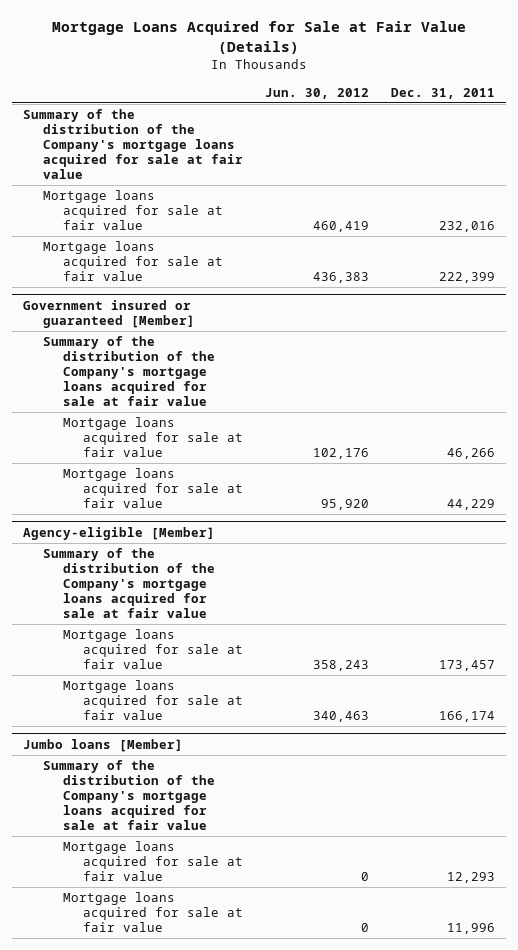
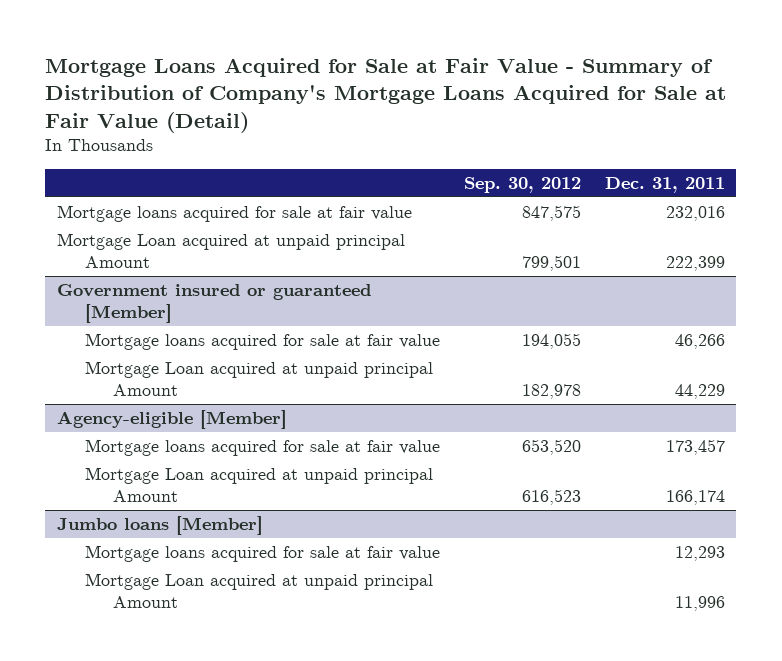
- Mortgage Loans Acquired for Sale at Fair Value (Details)
+ Mortgage Loans Acquired for Sale at Fair Value - Summary of Distribution of Company's Mortgage Loans Acquired for Sale at Fair Value (Detail)
- | Jun. 30, 2012 | Dec. 31, 2011
+ | Sep. 30, 2012 | Dec. 31, 2011
- Summary of the distribution of the Company's mortgage loans acquired for sale at fair value
- Mortgage loans acquired for sale at fair value | 436,383 | 222,399
+ Mortgage Loan acquired at unpaid principal Amount | 799,501 | 222,399
@ Government insured or guaranteed [Member]
- Summary of the distribution of the Company's mortgage loans acquired for sale at fair value
- Mortgage loans acquired for sale at fair value | 95,920 | 44,229
+ Mortgage Loan acquired at unpaid principal Amount | 182,978 | 44,229
@ Agency-eligible [Member]
- Summary of the distribution of the Company's mortgage loans acquired for sale at fair value
- Mortgage loans acquired for sale at fair value | 340,463 | 166,174
+ Mortgage Loan acquired at unpaid principal Amount | 616,523 | 166,174
@ Jumbo loans [Member]
- Summary of the distribution of the Company's mortgage loans acquired for sale at fair value
- Mortgage loans acquired for sale at fair value | 0 | 11,996
+ Mortgage Loan acquired at unpaid principal Amount | | 11,996

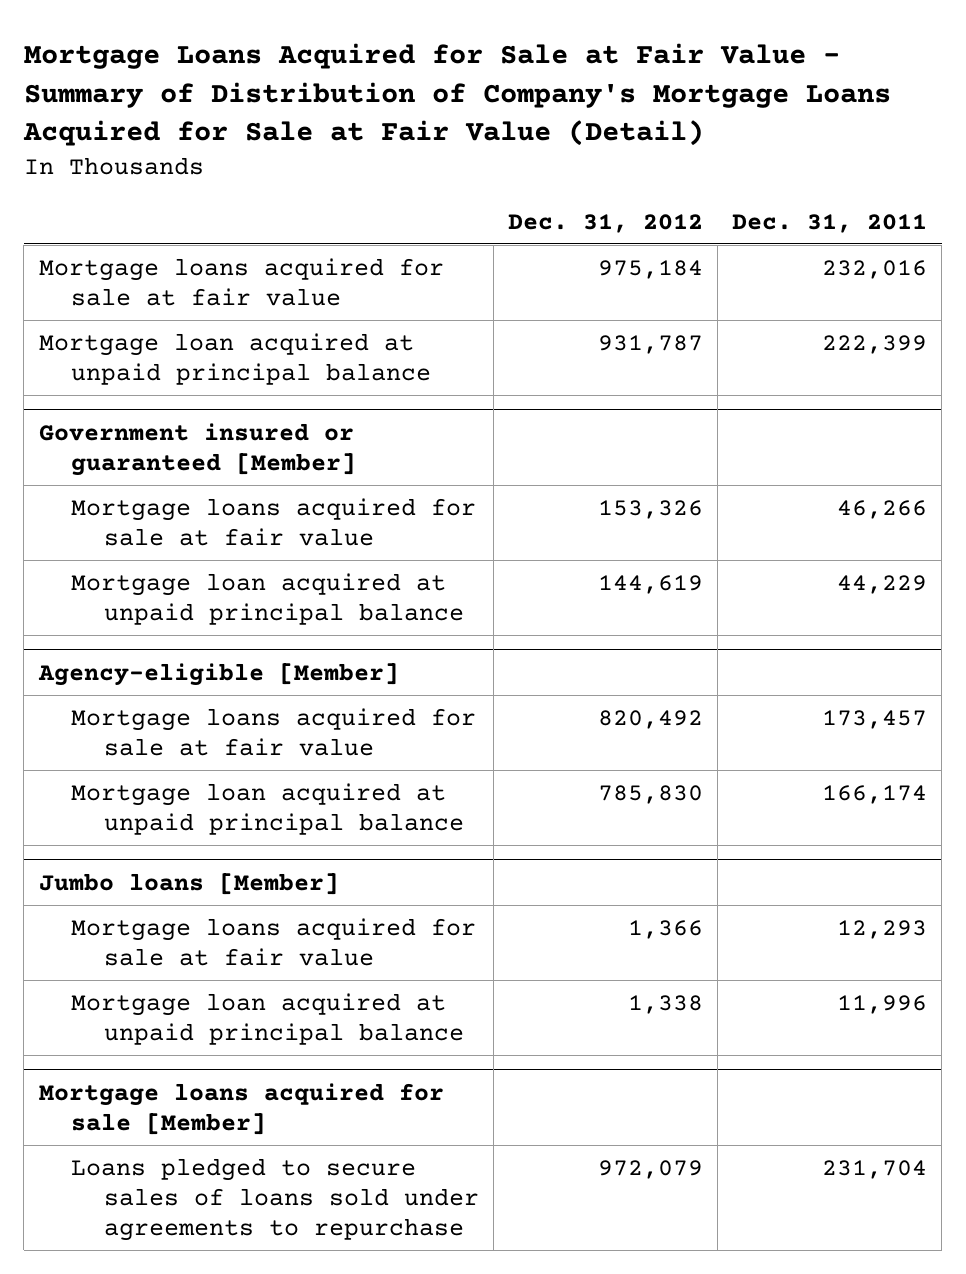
- | Sep. 30, 2012 | Dec. 31, 2011
+ | Dec. 31, 2012 | Dec. 31, 2011
- Mortgage Loan acquired at unpaid principal Amount | 799,501 | 222,399
+ Mortgage loan acquired at unpaid principal balance | 931,787 | 222,399
@ Government insured or guaranteed [Member]
- Mortgage Loan acquired at unpaid principal Amount | 182,978 | 44,229
+ Mortgage loan acquired at unpaid principal balance | 144,619 | 44,229
@ Agency-eligible [Member]
- Mortgage Loan acquired at unpaid principal Amount | 616,523 | 166,174
+ Mortgage loan acquired at unpaid principal balance | 785,830 | 166,174
@ Jumbo loans [Member]
- Mortgage Loan acquired at unpaid principal Amount | | 11,996
+ Mortgage loan acquired at unpaid principal balance | 1,338 | 11,996
+ Mortgage loans acquired for sale [Member]
+ Loans pledged to secure sales of loans sold under agreements to repurchase | 972,079 | 231,704

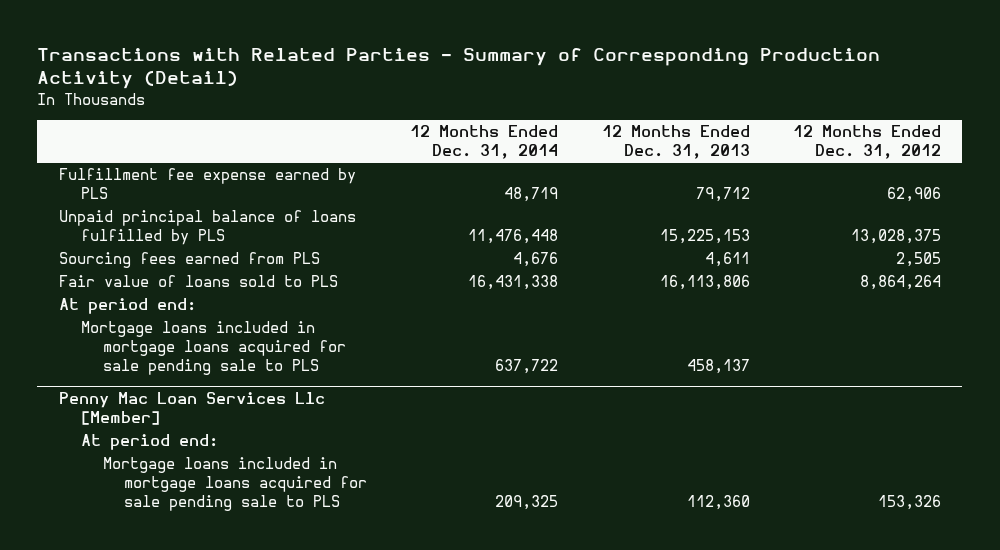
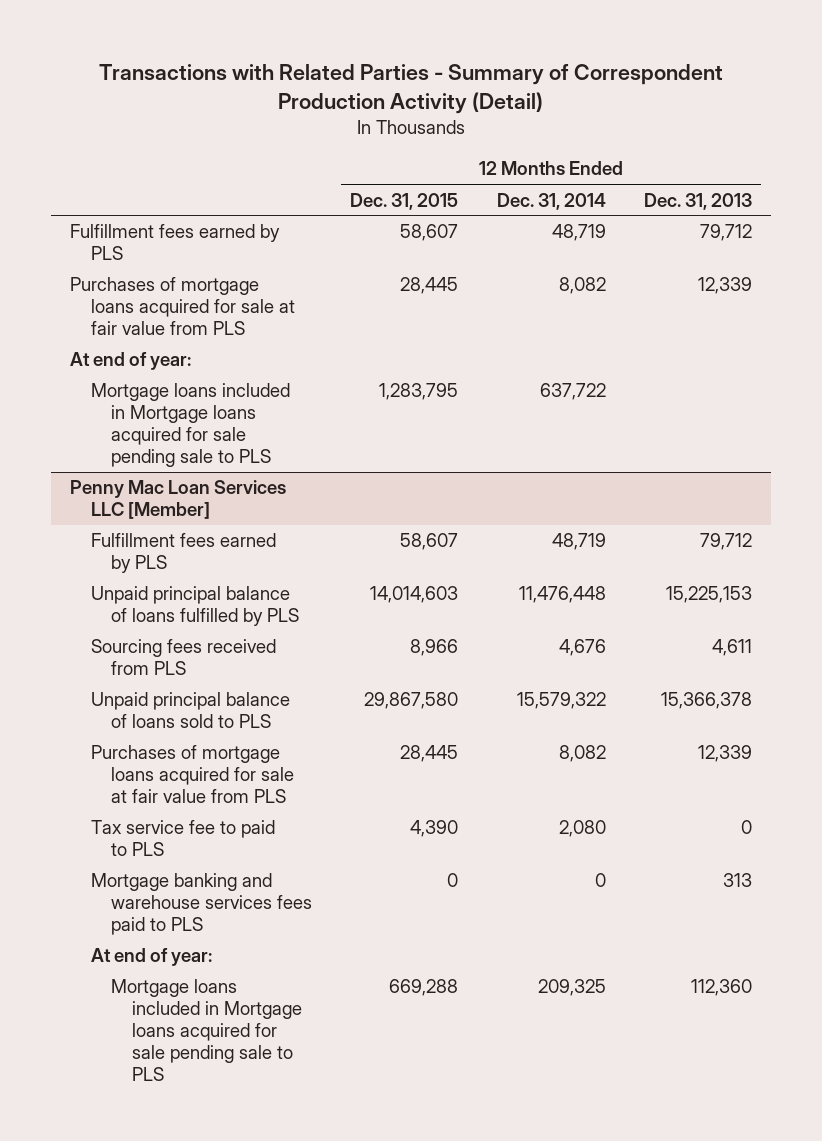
- Transactions with Related Parties - Summary of Corresponding Production Activity (Detail)
+ Transactions with Related Parties - Summary of Correspondent Production Activity (Detail)
- | 12 Months Ended Dec. 31, 2014 | 12 Months Ended Dec. 31, 2013 | 12 Months Ended Dec. 31, 2012
+ | 12 Months Ended Dec. 31, 2015 | 12 Months Ended Dec. 31, 2014 | 12 Months Ended Dec. 31, 2013
- Fulfillment fee expense earned by PLS | 48,719 | 79,712 | 62,906
+ Fulfillment fees earned by PLS | 58,607 | 48,719 | 79,712
+ Purchases of mortgage loans acquired for sale at fair value from PLS | 28,445 | 8,082 | 12,339
+ At end of year:
+ Mortgage loans included in Mortgage loans acquired for sale pending sale to PLS | 1,283,795 | 637,722 |
+ Penny Mac Loan Services LLC [Member]
+ Fulfillment fees earned by PLS | 58,607 | 48,719 | 79,712
- Sourcing fees earned from PLS | 4,676 | 4,611 | 2,505
- Fair value of loans sold to PLS | 16,431,338 | 16,113,806 | 8,864,264
- At period end:
- Mortgage loans included in mortgage loans acquired for sale pending sale to PLS | 637,722 | 458,137 |
- Penny Mac Loan Services Llc [Member]
- At period end:
- Mortgage loans included in mortgage loans acquired for sale pending sale to PLS | 209,325 | 112,360 | 153,326
+ Sourcing fees received from PLS | 8,966 | 4,676 | 4,611
+ Unpaid principal balance of loans sold to PLS | 29,867,580 | 15,579,322 | 15,366,378
+ Purchases of mortgage loans acquired for sale at fair value from PLS | 28,445 | 8,082 | 12,339
+ Tax service fee to paid to PLS | 4,390 | 2,080 | 0
+ Mortgage banking and warehouse services fees paid to PLS | 0 | 0 | 313
+ At end of year:
+ Mortgage loans included in Mortgage loans acquired for sale pending sale to PLS | 669,288 | 209,325 | 112,360

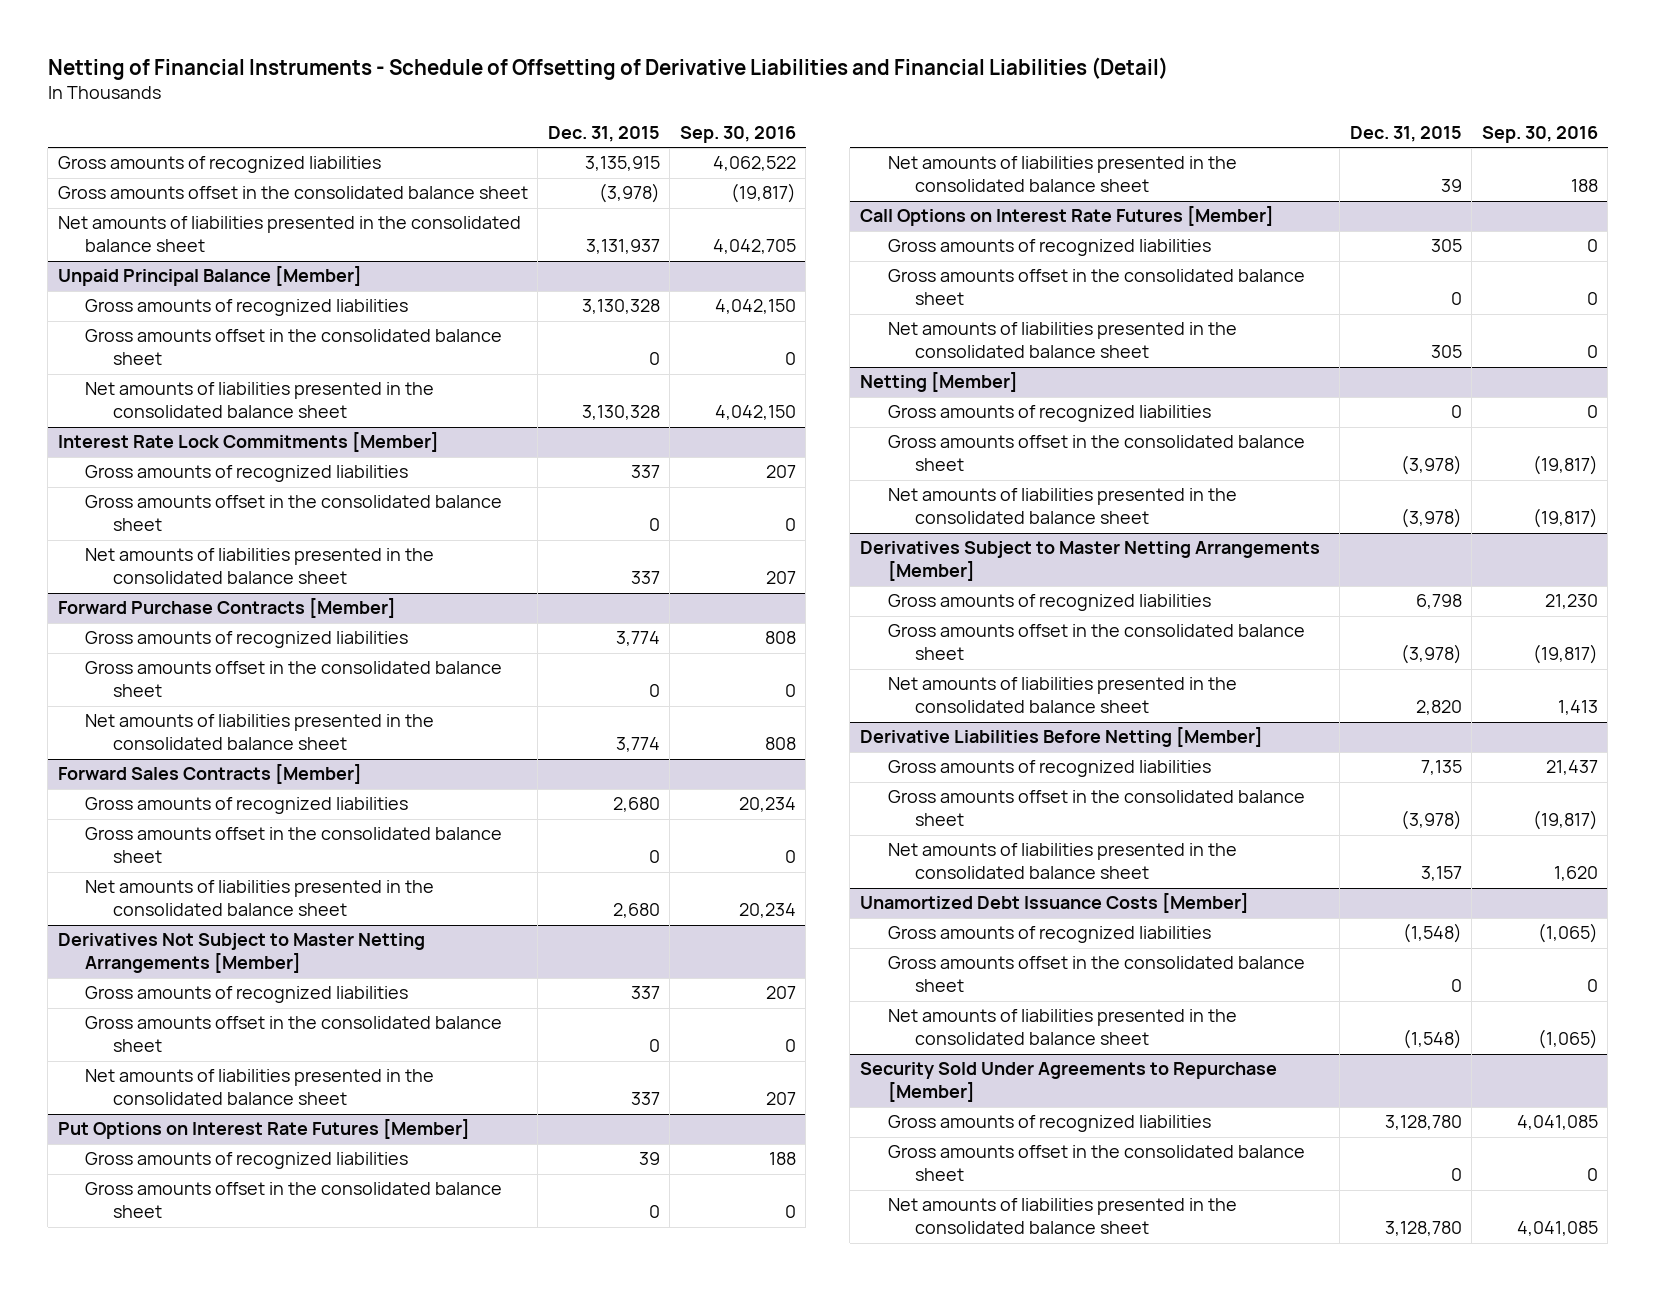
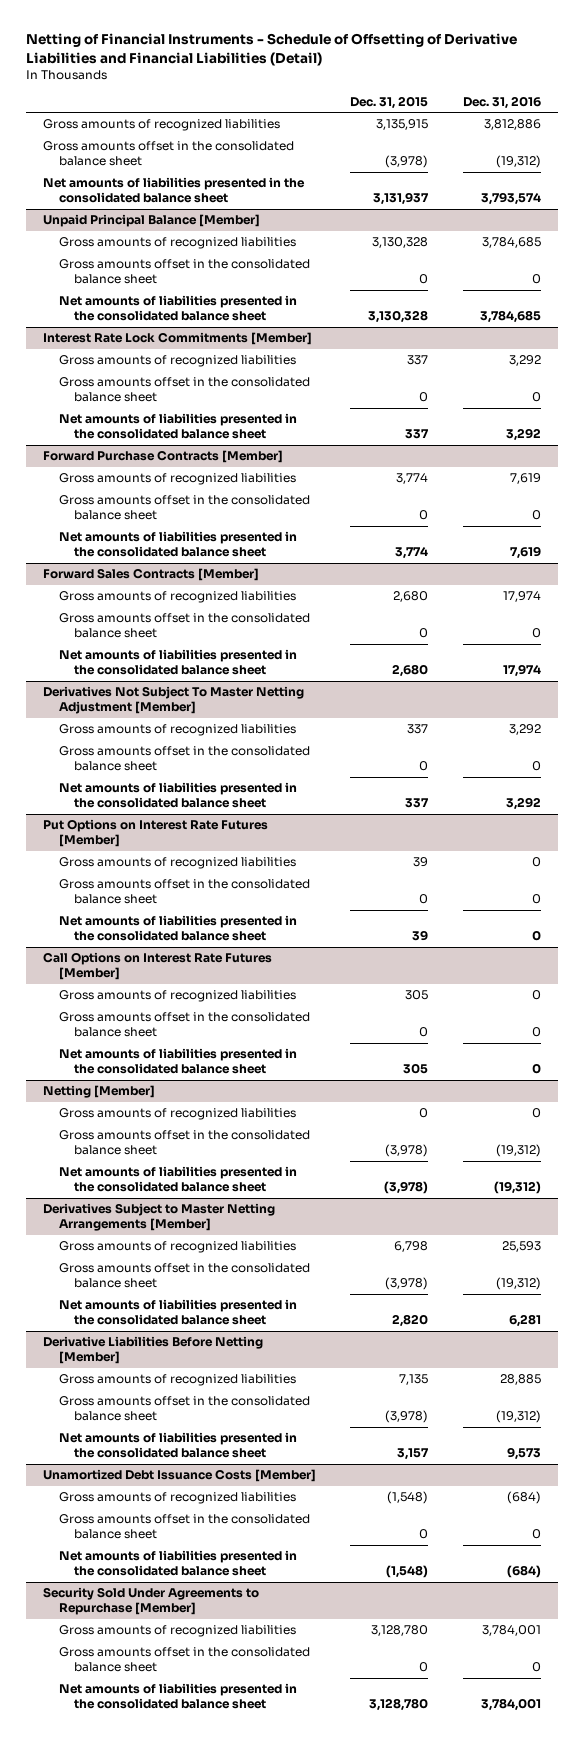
- | Dec. 31, 2015 | Sep. 30, 2016
+ | Dec. 31, 2015 | Dec. 31, 2016
- Derivatives Not Subject to Master Netting Arrangements [Member]
+ Derivatives Not Subject To Master Netting Adjustment [Member]

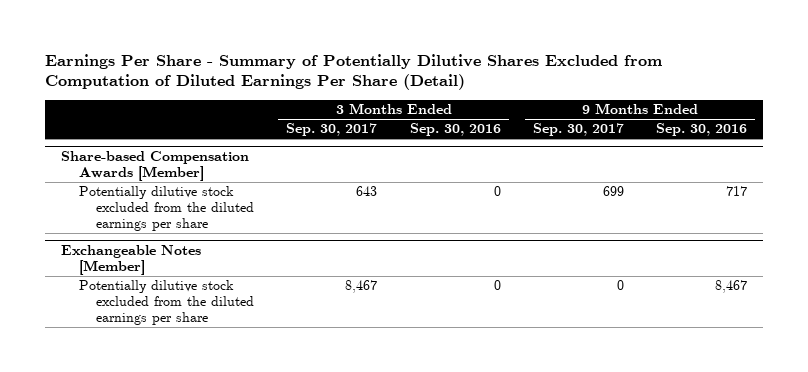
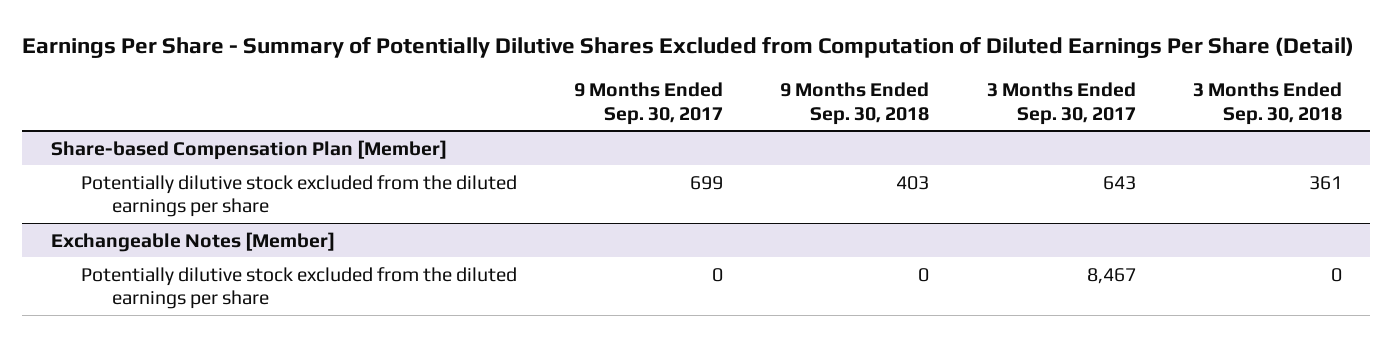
- | 3 Months Ended Sep. 30, 2017 | 3 Months Ended Sep. 30, 2016 | 9 Months Ended Sep. 30, 2017 | 9 Months Ended Sep. 30, 2016
+ | 9 Months Ended Sep. 30, 2017 | 9 Months Ended Sep. 30, 2018 | 3 Months Ended Sep. 30, 2017 | 3 Months Ended Sep. 30, 2018
- Share-based Compensation Awards [Member]
+ Share-based Compensation Plan [Member]

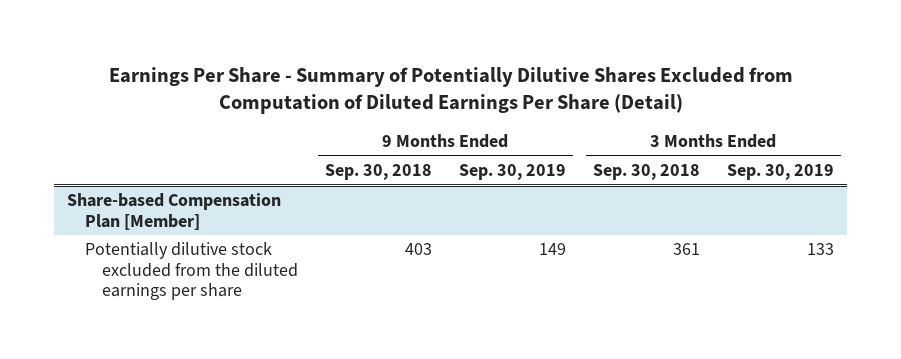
- | 9 Months Ended Sep. 30, 2017 | 9 Months Ended Sep. 30, 2018 | 3 Months Ended Sep. 30, 2017 | 3 Months Ended Sep. 30, 2018
+ | 9 Months Ended Sep. 30, 2018 | 9 Months Ended Sep. 30, 2019 | 3 Months Ended Sep. 30, 2018 | 3 Months Ended Sep. 30, 2019
- Exchangeable Notes [Member]
- Potentially dilutive stock excluded from the diluted earnings per share | 0 | 0 | 8,467 | 0

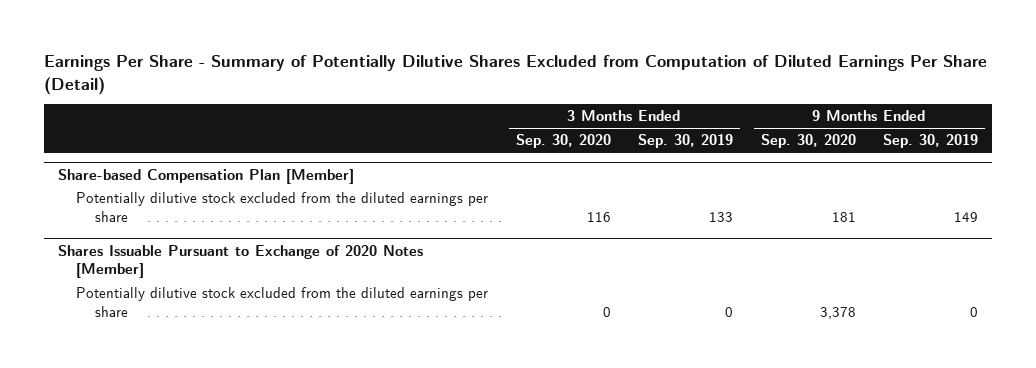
- | 9 Months Ended Sep. 30, 2018 | 9 Months Ended Sep. 30, 2019 | 3 Months Ended Sep. 30, 2018 | 3 Months Ended Sep. 30, 2019
+ | 3 Months Ended Sep. 30, 2020 | 3 Months Ended Sep. 30, 2019 | 9 Months Ended Sep. 30, 2020 | 9 Months Ended Sep. 30, 2019
+ Shares Issuable Pursuant to Exchange of 2020 Notes [Member]
+ Potentially dilutive stock excluded from the diluted earnings per share | 0 | 0 | 3,378 | 0

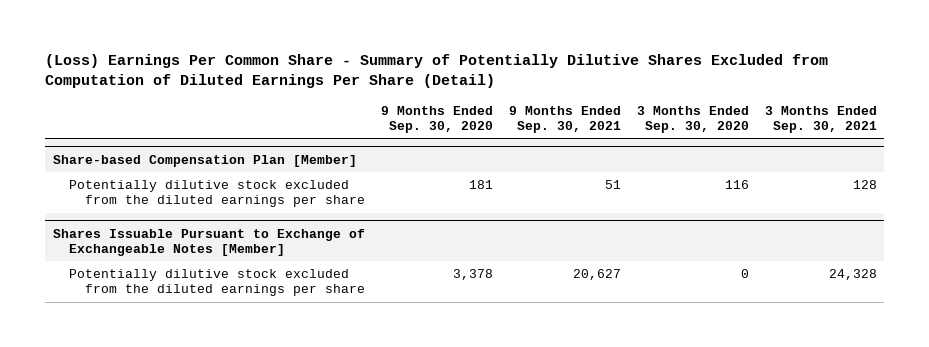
- Earnings Per Share - Summary of Potentially Dilutive Shares Excluded from Computation of Diluted Earnings Per Share (Detail)
+ (Loss) Earnings Per Common Share - Summary of Potentially Dilutive Shares Excluded from Computation of Diluted Earnings Per Share (Detail)
- | 3 Months Ended Sep. 30, 2020 | 3 Months Ended Sep. 30, 2019 | 9 Months Ended Sep. 30, 2020 | 9 Months Ended Sep. 30, 2019
+ | 9 Months Ended Sep. 30, 2020 | 9 Months Ended Sep. 30, 2021 | 3 Months Ended Sep. 30, 2020 | 3 Months Ended Sep. 30, 2021
- Shares Issuable Pursuant to Exchange of 2020 Notes [Member]
+ Shares Issuable Pursuant to Exchange of Exchangeable Notes [Member]

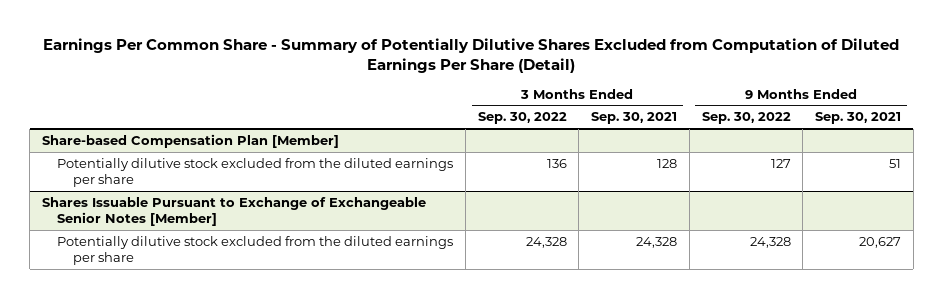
- (Loss) Earnings Per Common Share - Summary of Potentially Dilutive Shares Excluded from Computation of Diluted Earnings Per Share (Detail)
+ Earnings Per Common Share - Summary of Potentially Dilutive Shares Excluded from Computation of Diluted Earnings Per Share (Detail)
- | 9 Months Ended Sep. 30, 2020 | 9 Months Ended Sep. 30, 2021 | 3 Months Ended Sep. 30, 2020 | 3 Months Ended Sep. 30, 2021
+ | 3 Months Ended Sep. 30, 2022 | 3 Months Ended Sep. 30, 2021 | 9 Months Ended Sep. 30, 2022 | 9 Months Ended Sep. 30, 2021
- Shares Issuable Pursuant to Exchange of Exchangeable Notes [Member]
+ Shares Issuable Pursuant to Exchange of Exchangeable Senior Notes [Member]

